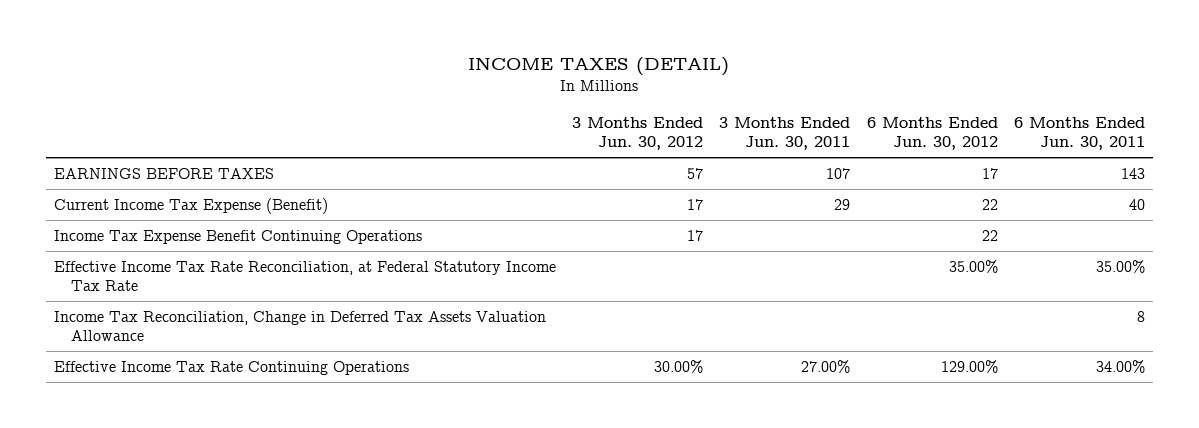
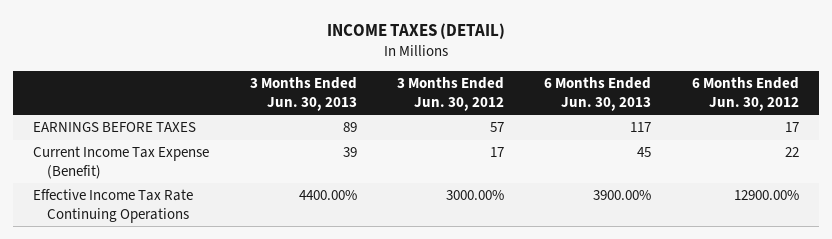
- | 3 Months Ended Jun. 30, 2012 | 3 Months Ended Jun. 30, 2011 | 6 Months Ended Jun. 30, 2012 | 6 Months Ended Jun. 30, 2011
+ | 3 Months Ended Jun. 30, 2013 | 3 Months Ended Jun. 30, 2012 | 6 Months Ended Jun. 30, 2013 | 6 Months Ended Jun. 30, 2012
- Income Tax Expense Benefit Continuing Operations | 17 | | 22 |
- Effective Income Tax Rate Reconciliation, at Federal Statutory Income Tax Rate | | | 35.00% | 35.00%
- Income Tax Reconciliation, Change in Deferred Tax Assets Valuation Allowance | | | | 8
- Effective Income Tax Rate Continuing Operations | 30.00% | 27.00% | 129.00% | 34.00%
+ Effective Income Tax Rate Continuing Operations | 4400.00% | 3000.00% | 3900.00% | 12900.00%

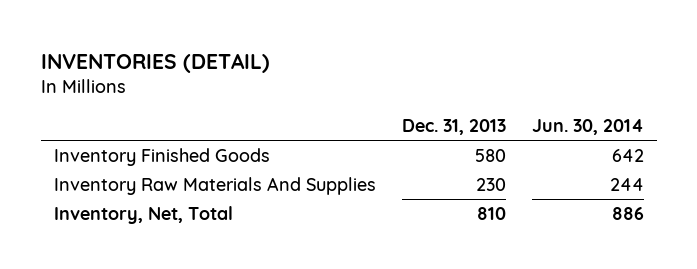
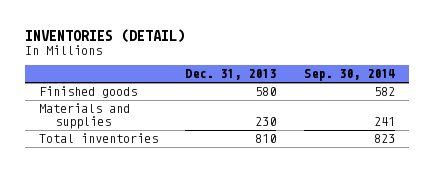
- | Dec. 31, 2013 | Jun. 30, 2014
+ | Dec. 31, 2013 | Sep. 30, 2014
- Inventory Finished Goods | 580 | 642
- Inventory Raw Materials And Supplies | 230 | 244
- Inventory, Net, Total | 810 | 886
+ Finished goods | 580 | 582
+ Materials and supplies | 230 | 241
+ Total inventories | 810 | 823

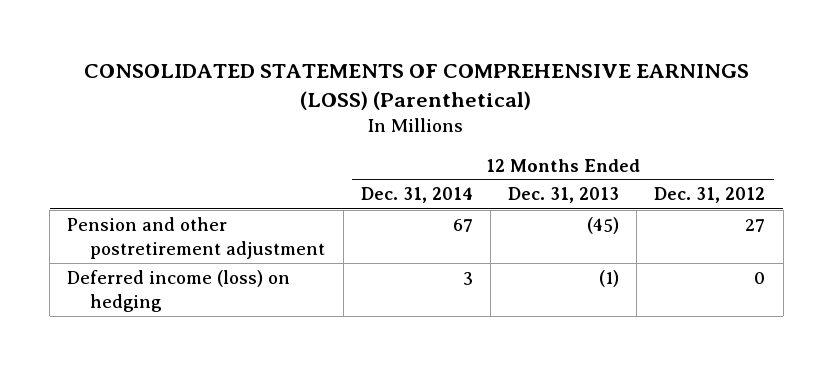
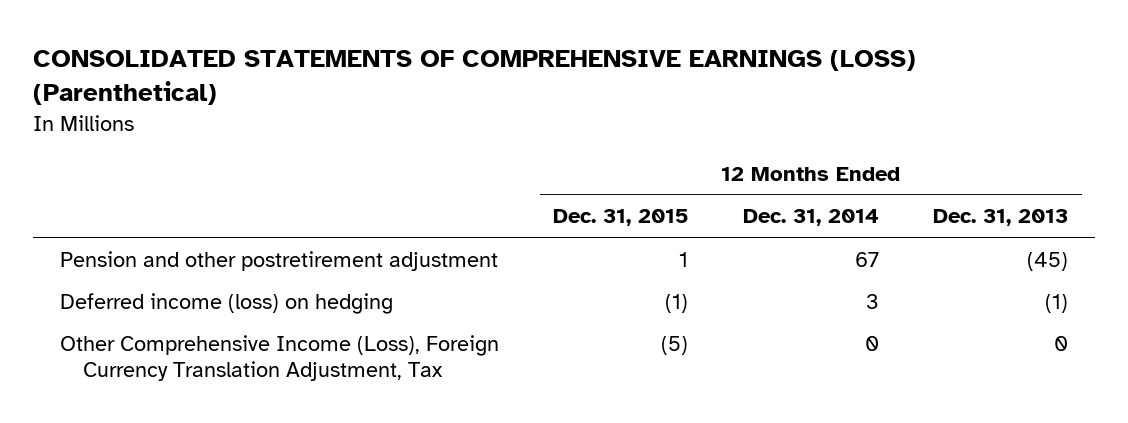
- | 12 Months Ended Dec. 31, 2014 | 12 Months Ended Dec. 31, 2013 | 12 Months Ended Dec. 31, 2012
+ | 12 Months Ended Dec. 31, 2015 | 12 Months Ended Dec. 31, 2014 | 12 Months Ended Dec. 31, 2013
+ Other Comprehensive Income (Loss), Foreign Currency Translation Adjustment, Tax | (5) | 0 | 0

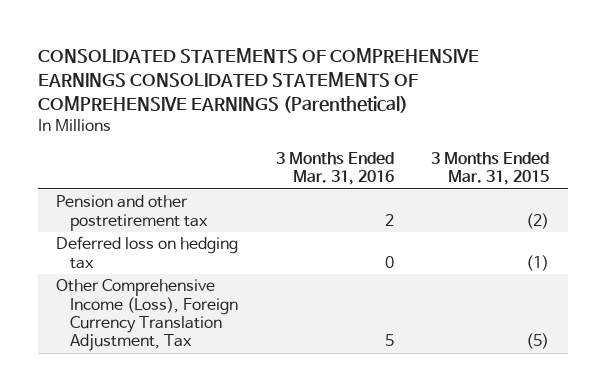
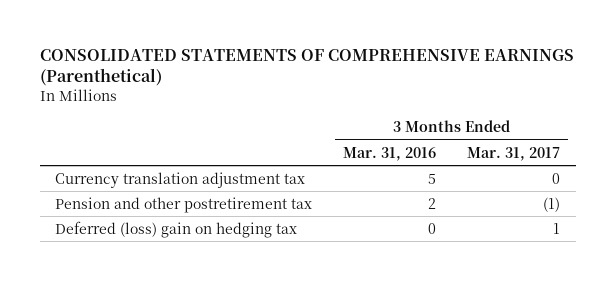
- CONSOLIDATED STATEMENTS OF COMPREHENSIVE EARNINGS CONSOLIDATED STATEMENTS OF COMPREHENSIVE EARNINGS (Parenthetical)
+ CONSOLIDATED STATEMENTS OF COMPREHENSIVE EARNINGS (Parenthetical)
- | 3 Months Ended Mar. 31, 2016 | 3 Months Ended Mar. 31, 2015
+ | 3 Months Ended Mar. 31, 2016 | 3 Months Ended Mar. 31, 2017
+ Currency translation adjustment tax | 5 | 0
- Deferred loss on hedging tax | 0 | (1)
- Other Comprehensive Income (Loss), Foreign Currency Translation Adjustment, Tax | 5 | (5)
+ Deferred (loss) gain on hedging tax | 0 | 1

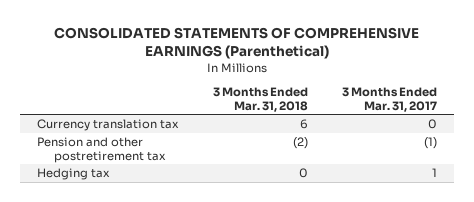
- | 3 Months Ended Mar. 31, 2016 | 3 Months Ended Mar. 31, 2017
+ | 3 Months Ended Mar. 31, 2018 | 3 Months Ended Mar. 31, 2017
- Currency translation adjustment tax | 5 | 0
+ Currency translation tax | 6 | 0
- Deferred (loss) gain on hedging tax | 0 | 1
+ Hedging tax | 0 | 1

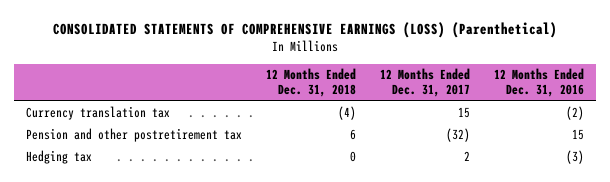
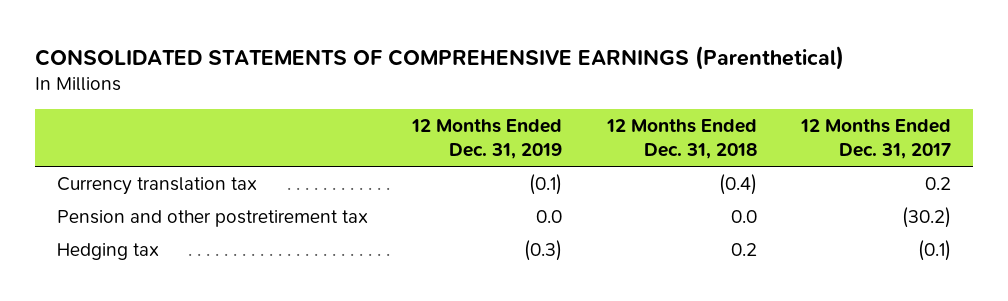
- CONSOLIDATED STATEMENTS OF COMPREHENSIVE EARNINGS (LOSS) (Parenthetical)
+ CONSOLIDATED STATEMENTS OF COMPREHENSIVE EARNINGS (Parenthetical)
- | 12 Months Ended Dec. 31, 2018 | 12 Months Ended Dec. 31, 2017 | 12 Months Ended Dec. 31, 2016
+ | 12 Months Ended Dec. 31, 2019 | 12 Months Ended Dec. 31, 2018 | 12 Months Ended Dec. 31, 2017
- Currency translation tax | (4) | 15 | (2)
- Pension and other postretirement tax | 6 | (32) | 15
- Hedging tax | 0 | 2 | (3)
+ Currency translation tax | (0.1) | (0.4) | 0.2
+ Pension and other postretirement tax | 0.0 | 0.0 | (30.2)
+ Hedging tax | (0.3) | 0.2 | (0.1)

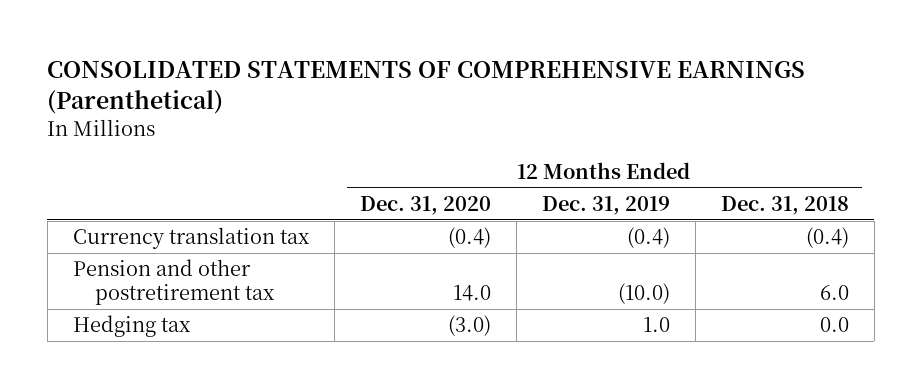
- | 12 Months Ended Dec. 31, 2019 | 12 Months Ended Dec. 31, 2018 | 12 Months Ended Dec. 31, 2017
+ | 12 Months Ended Dec. 31, 2020 | 12 Months Ended Dec. 31, 2019 | 12 Months Ended Dec. 31, 2018
- Currency translation tax | (0.1) | (0.4) | 0.2
- Pension and other postretirement tax | 0.0 | 0.0 | (30.2)
- Hedging tax | (0.3) | 0.2 | (0.1)
+ Currency translation tax | (0.4) | (0.4) | (0.4)
+ Pension and other postretirement tax | 14.0 | (10.0) | 6.0
+ Hedging tax | (3.0) | 1.0 | 0.0

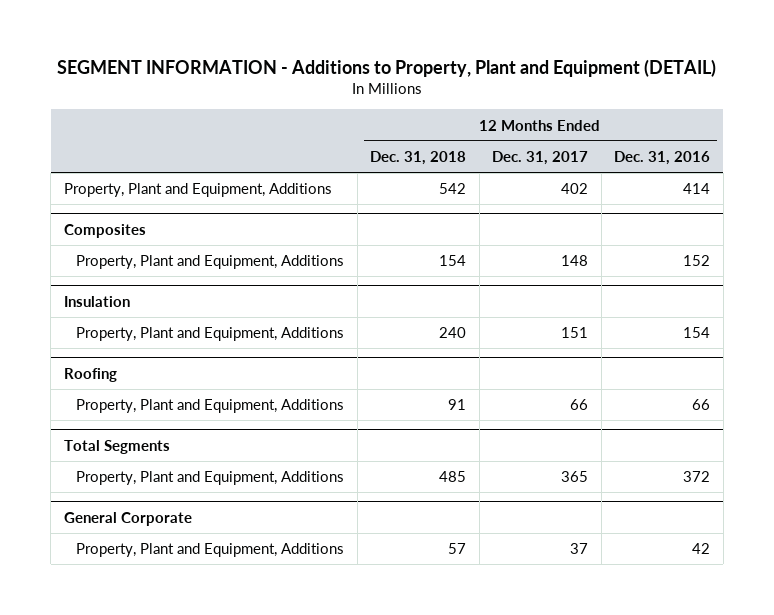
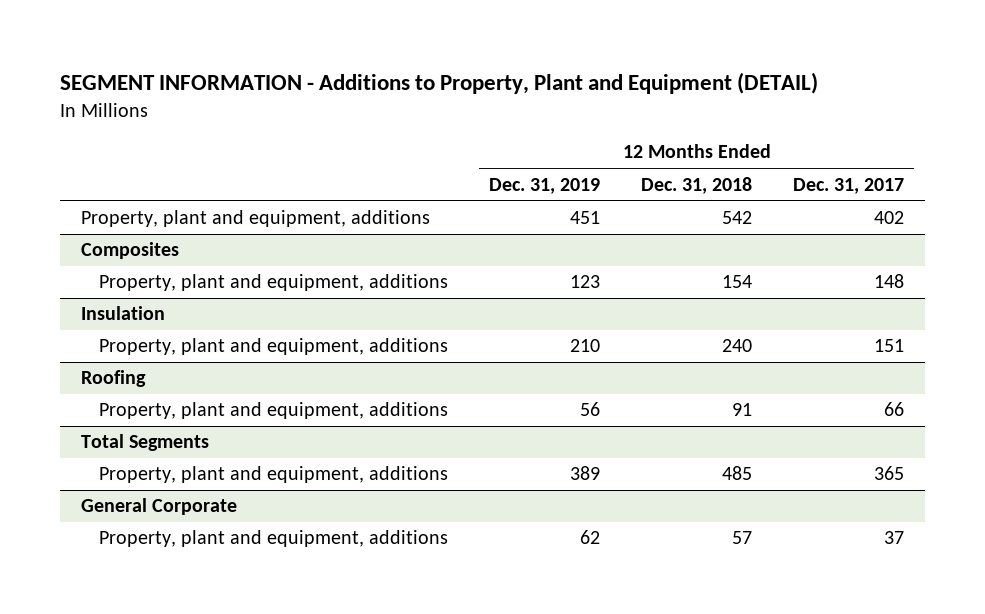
- | 12 Months Ended Dec. 31, 2018 | 12 Months Ended Dec. 31, 2017 | 12 Months Ended Dec. 31, 2016
+ | 12 Months Ended Dec. 31, 2019 | 12 Months Ended Dec. 31, 2018 | 12 Months Ended Dec. 31, 2017
- Property, Plant and Equipment, Additions | 542 | 402 | 414
+ Property, plant and equipment, additions | 451 | 542 | 402
@ Composites
- Property, Plant and Equipment, Additions | 154 | 148 | 152
+ Property, plant and equipment, additions | 123 | 154 | 148
@ Insulation
- Property, Plant and Equipment, Additions | 240 | 151 | 154
+ Property, plant and equipment, additions | 210 | 240 | 151
@ Roofing
- Property, Plant and Equipment, Additions | 91 | 66 | 66
+ Property, plant and equipment, additions | 56 | 91 | 66
@ Total Segments
- Property, Plant and Equipment, Additions | 485 | 365 | 372
+ Property, plant and equipment, additions | 389 | 485 | 365
@ General Corporate
- Property, Plant and Equipment, Additions | 57 | 37 | 42
+ Property, plant and equipment, additions | 62 | 57 | 37

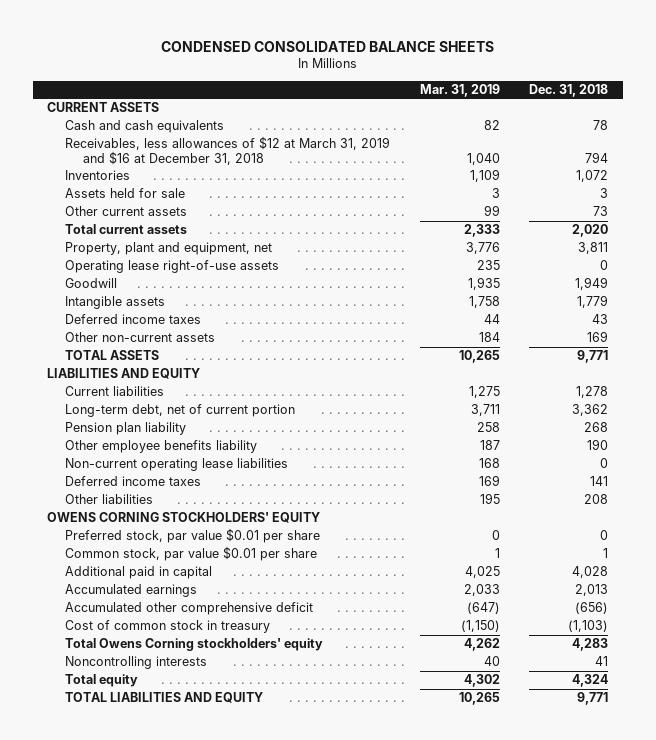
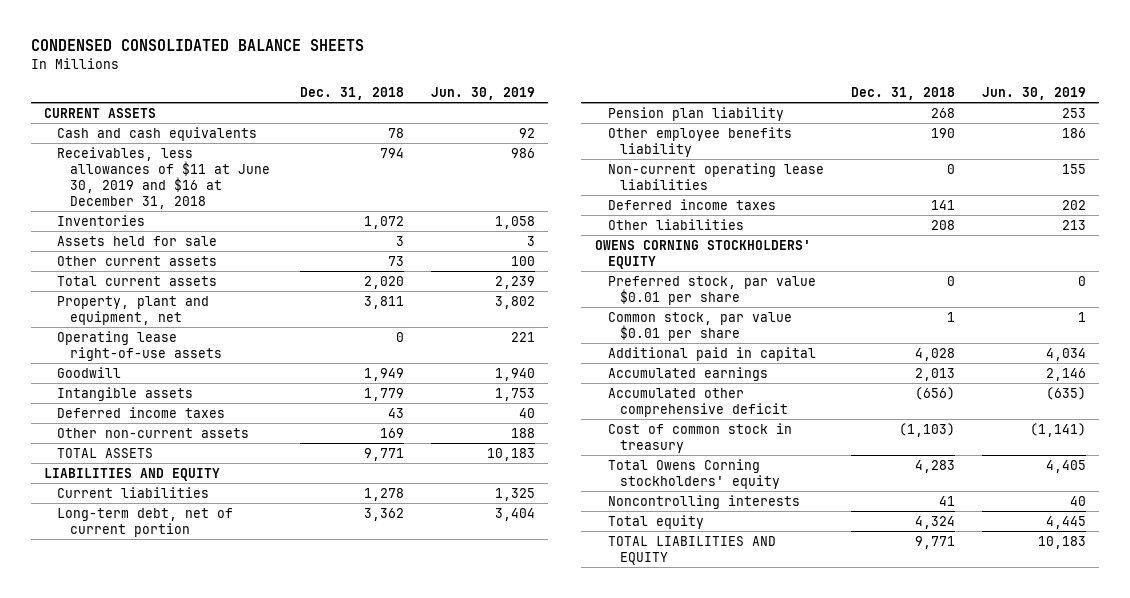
- | Mar. 31, 2019 | Dec. 31, 2018
+ | Dec. 31, 2018 | Jun. 30, 2019
- Receivables, less allowances of $12 at March 31, 2019 and $16 at December 31, 2018 | 1,040 | 794
+ Receivables, less allowances of $11 at June 30, 2019 and $16 at December 31, 2018 | 794 | 986

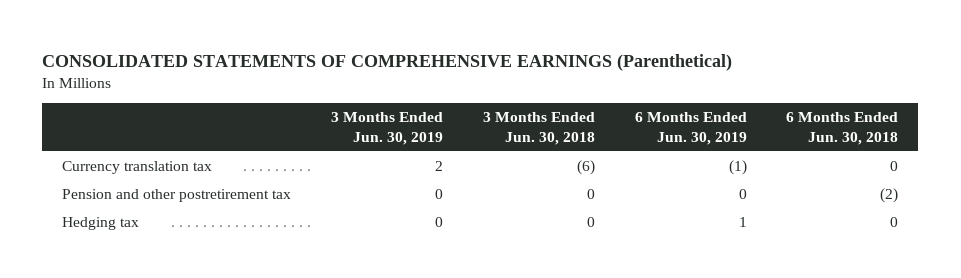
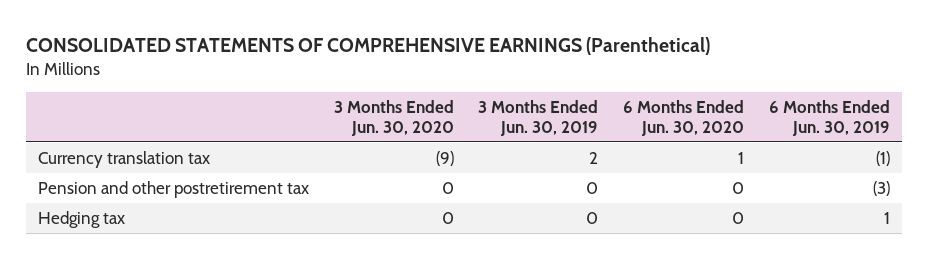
- | 3 Months Ended Jun. 30, 2019 | 3 Months Ended Jun. 30, 2018 | 6 Months Ended Jun. 30, 2019 | 6 Months Ended Jun. 30, 2018
+ | 3 Months Ended Jun. 30, 2020 | 3 Months Ended Jun. 30, 2019 | 6 Months Ended Jun. 30, 2020 | 6 Months Ended Jun. 30, 2019
- Pension and other postretirement tax | 0 | 0 | 0 | (2)
+ Pension and other postretirement tax | 0 | 0 | 0 | (3)

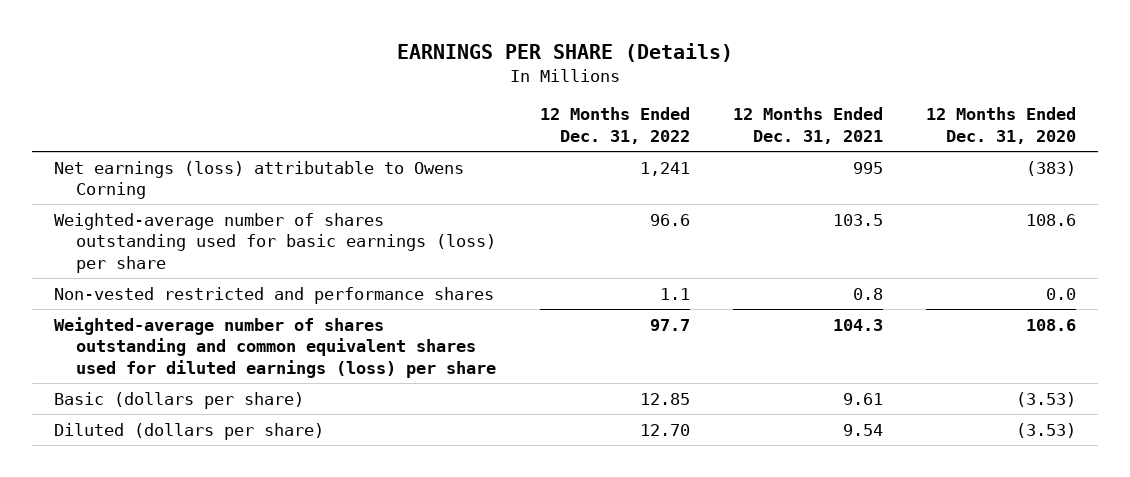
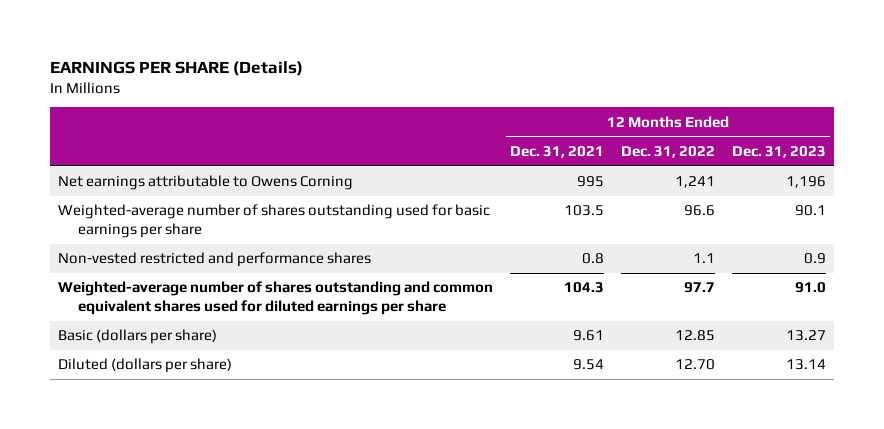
- | 12 Months Ended Dec. 31, 2022 | 12 Months Ended Dec. 31, 2021 | 12 Months Ended Dec. 31, 2020
+ | 12 Months Ended Dec. 31, 2021 | 12 Months Ended Dec. 31, 2022 | 12 Months Ended Dec. 31, 2023
- Net earnings (loss) attributable to Owens Corning | 1,241 | 995 | (383)
- Weighted-average number of shares outstanding used for basic earnings (loss) per share | 96.6 | 103.5 | 108.6
+ Net earnings attributable to Owens Corning | 995 | 1,241 | 1,196
+ Weighted-average number of shares outstanding used for basic earnings per share | 103.5 | 96.6 | 90.1
- Weighted-average number of shares outstanding and common equivalent shares used for diluted earnings (loss) per share | 97.7 | 104.3 | 108.6
+ Weighted-average number of shares outstanding and common equivalent shares used for diluted earnings per share | 104.3 | 97.7 | 91.0

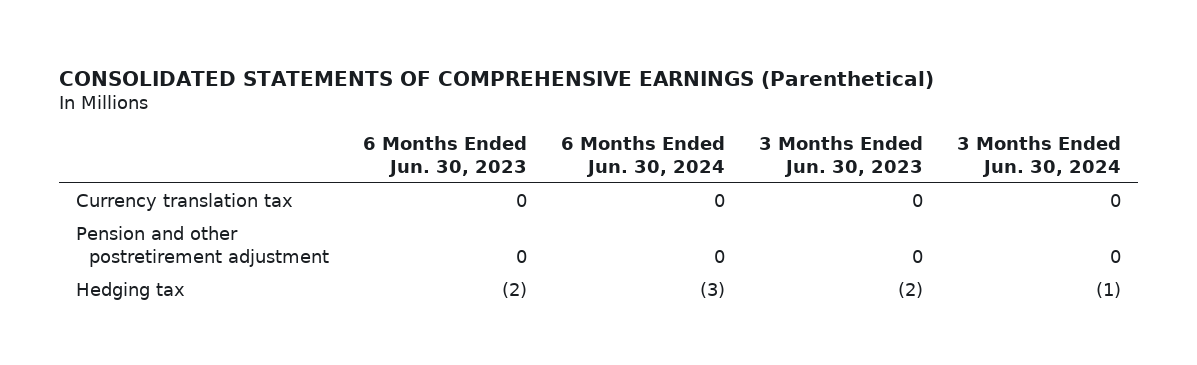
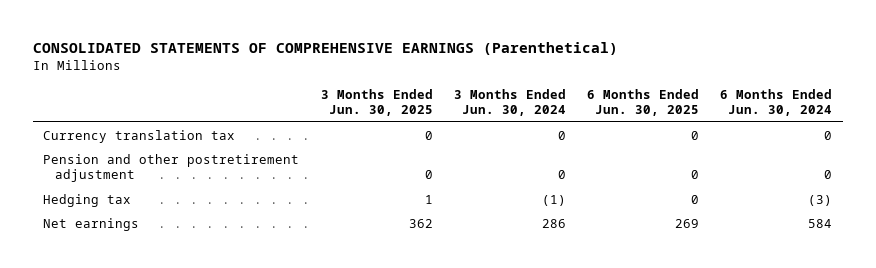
- | 6 Months Ended Jun. 30, 2023 | 6 Months Ended Jun. 30, 2024 | 3 Months Ended Jun. 30, 2023 | 3 Months Ended Jun. 30, 2024
+ | 3 Months Ended Jun. 30, 2025 | 3 Months Ended Jun. 30, 2024 | 6 Months Ended Jun. 30, 2025 | 6 Months Ended Jun. 30, 2024
+ Net earnings | 362 | 286 | 269 | 584

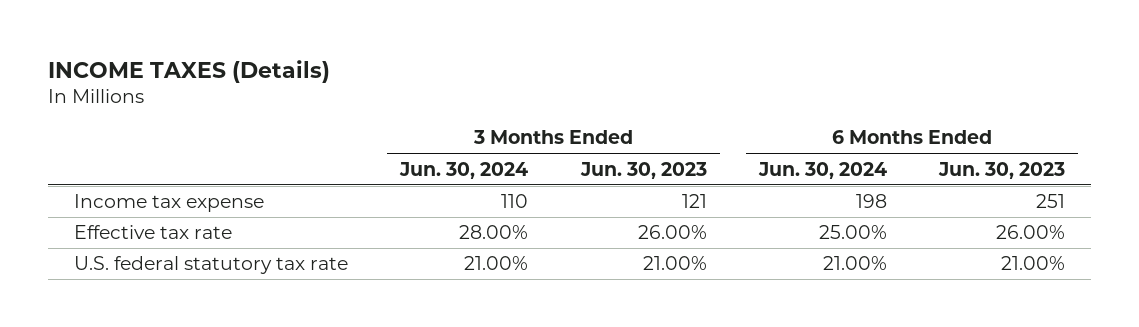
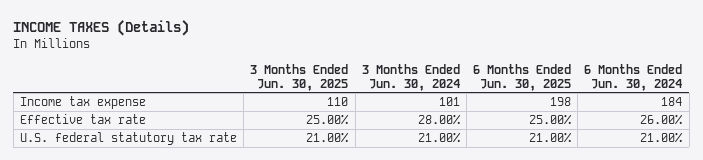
- | 3 Months Ended Jun. 30, 2024 | 3 Months Ended Jun. 30, 2023 | 6 Months Ended Jun. 30, 2024 | 6 Months Ended Jun. 30, 2023
+ | 3 Months Ended Jun. 30, 2025 | 3 Months Ended Jun. 30, 2024 | 6 Months Ended Jun. 30, 2025 | 6 Months Ended Jun. 30, 2024
- Income tax expense | 110 | 121 | 198 | 251
- Effective tax rate | 28.00% | 26.00% | 25.00% | 26.00%
+ Income tax expense | 110 | 101 | 198 | 184
+ Effective tax rate | 25.00% | 28.00% | 25.00% | 26.00%

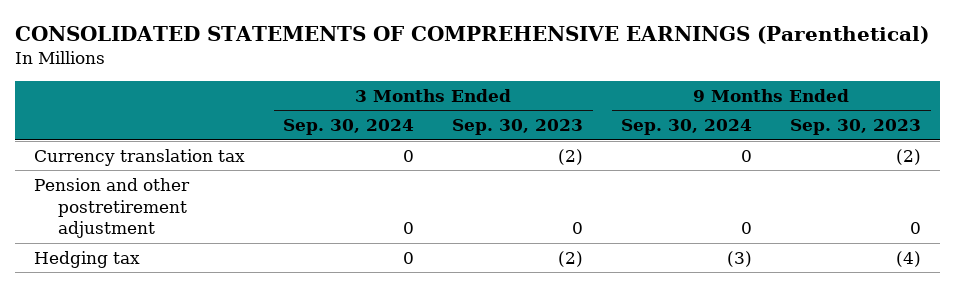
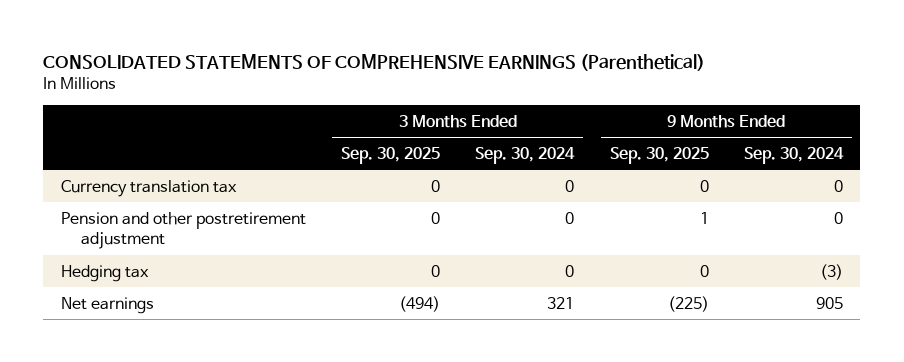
- | 3 Months Ended Sep. 30, 2024 | 3 Months Ended Sep. 30, 2023 | 9 Months Ended Sep. 30, 2024 | 9 Months Ended Sep. 30, 2023
+ | 3 Months Ended Sep. 30, 2025 | 3 Months Ended Sep. 30, 2024 | 9 Months Ended Sep. 30, 2025 | 9 Months Ended Sep. 30, 2024
+ Net earnings | (494) | 321 | (225) | 905

